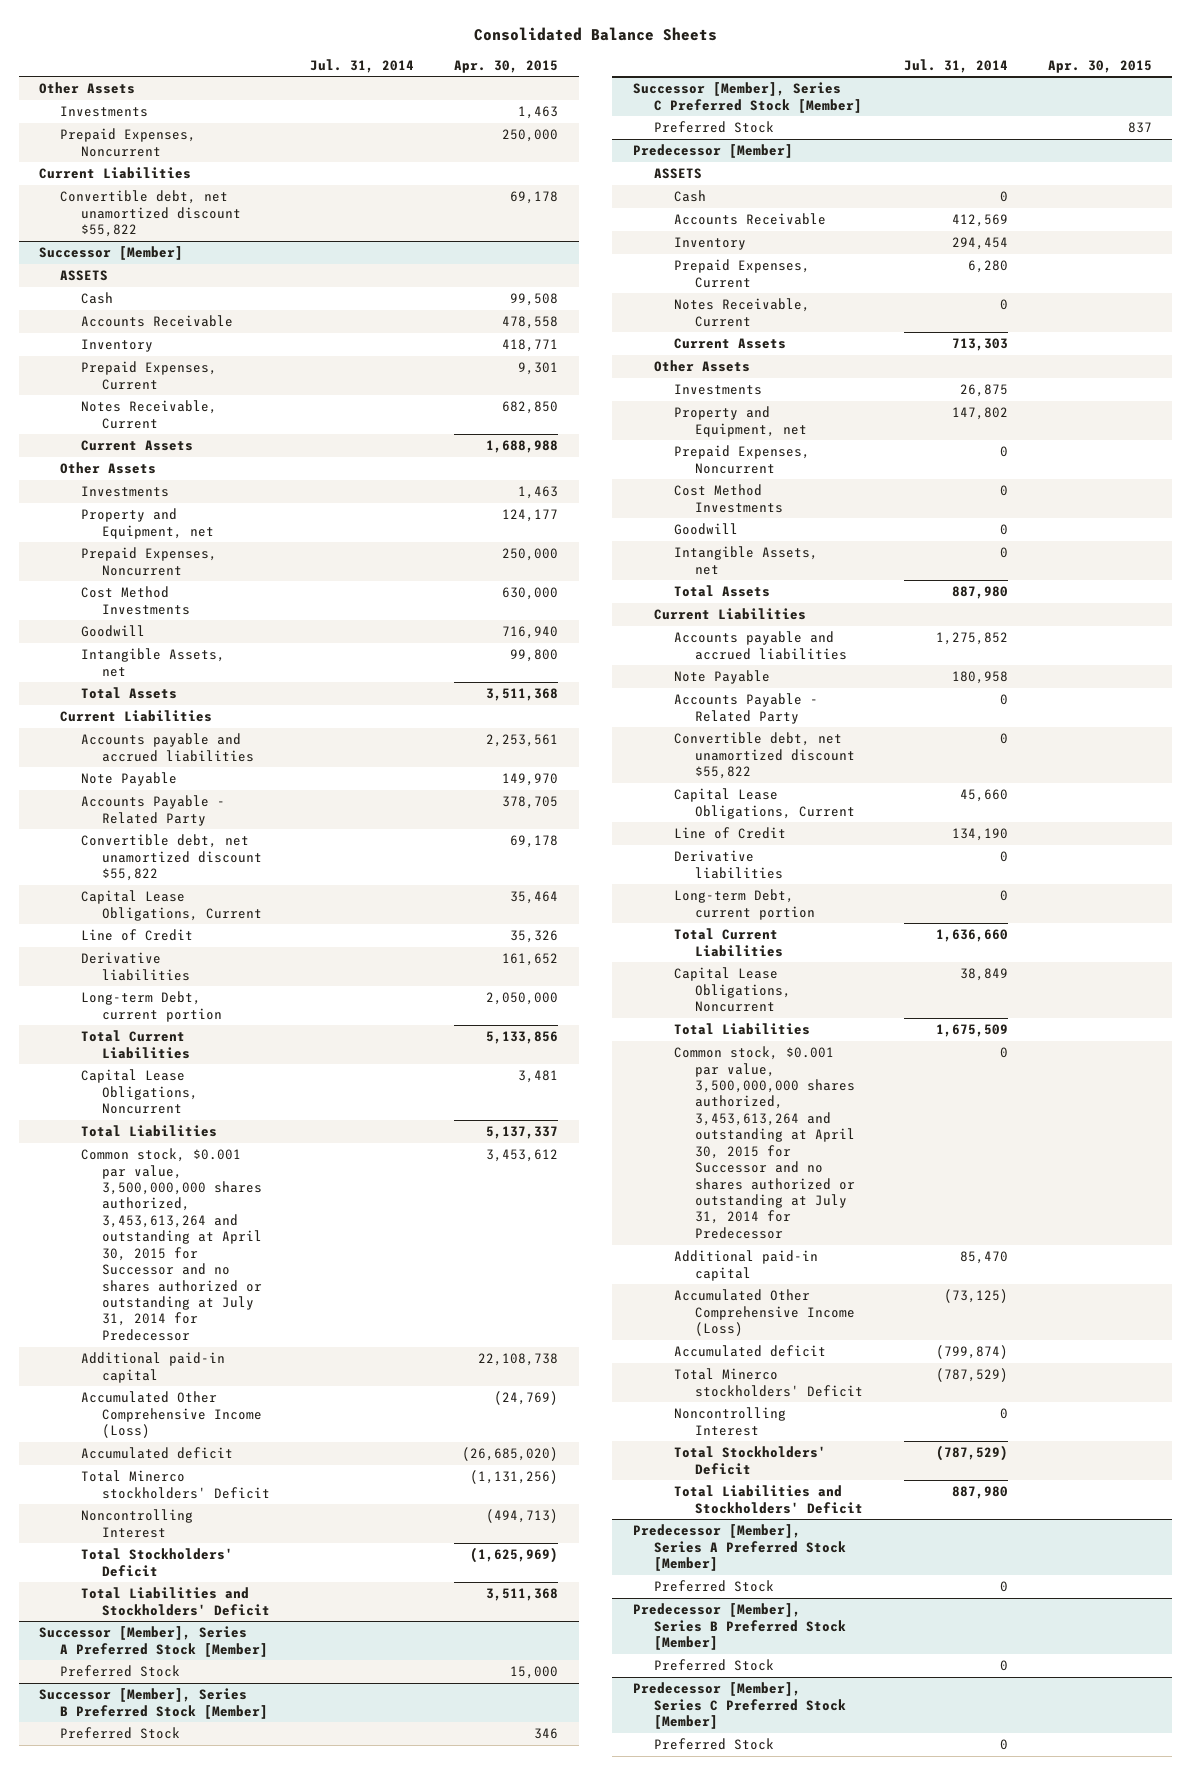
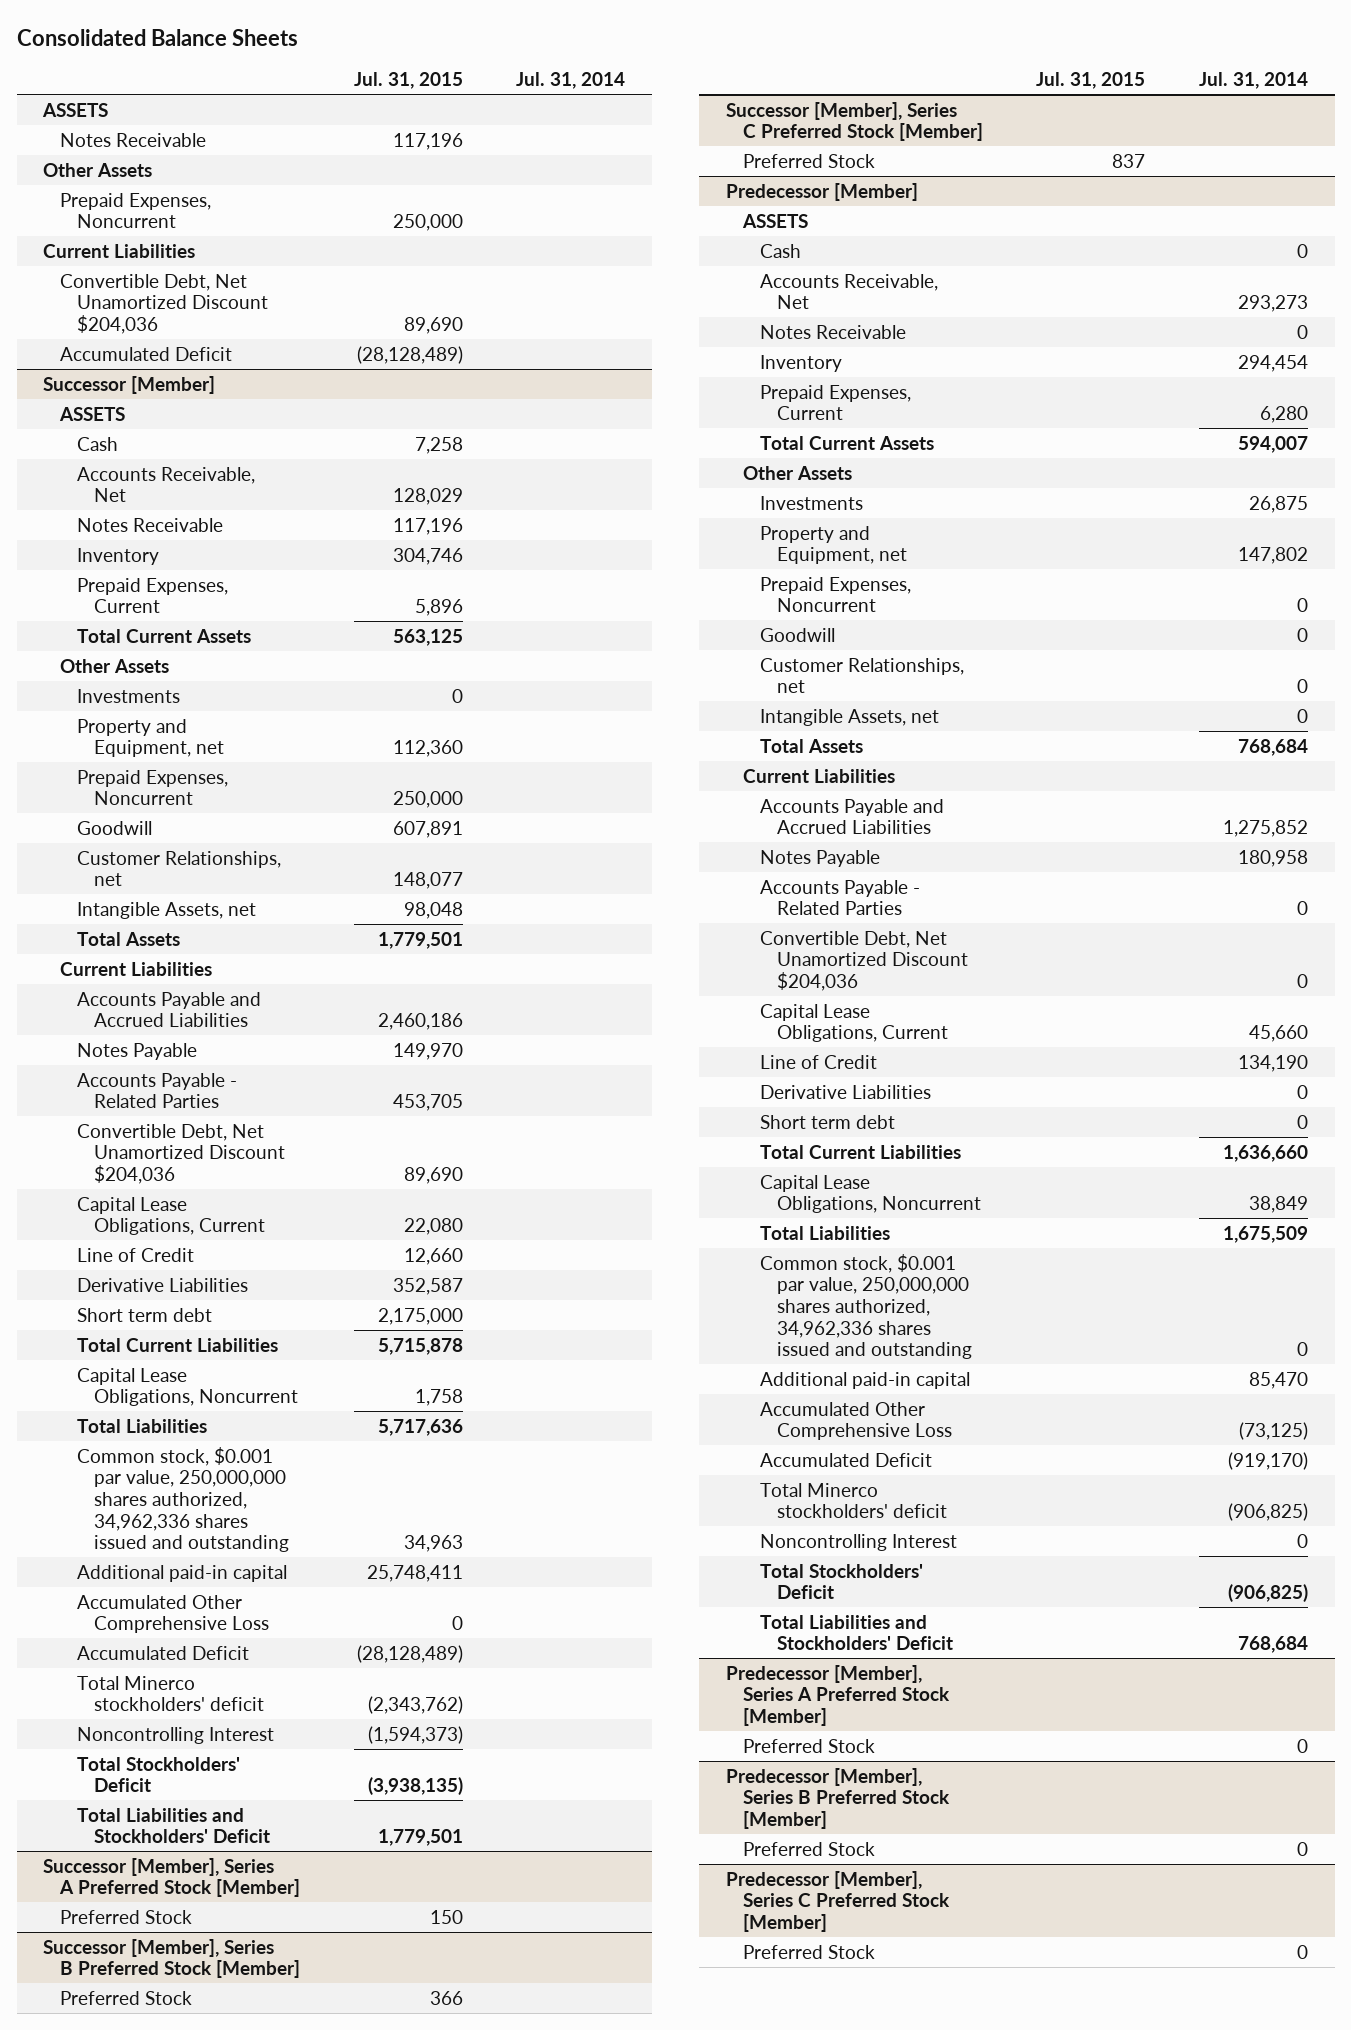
- | Jul. 31, 2014 | Apr. 30, 2015
+ | Jul. 31, 2015 | Jul. 31, 2014
+ ASSETS
+ Notes Receivable | 117,196 |
- Investments | | 1,463
- Convertible debt, net unamortized discount $55,822 | | 69,178
+ Convertible Debt, Net Unamortized Discount $204,036 | 89,690 |
+ Accumulated Deficit | (28,128,489) |
@ Successor [Member]
- Accounts Receivable | | 478,558
+ Accounts Receivable, Net | 128,029 |
+ Notes Receivable | 117,196 |
- Notes Receivable, Current | | 682,850
- Current Assets | | 1,688,988
+ Total Current Assets | 563,125 |
- Cost Method Investments | | 630,000
+ Customer Relationships, net | 148,077 |
- Accounts payable and accrued liabilities | | 2,253,561
- Note Payable | | 149,970
- Accounts Payable - Related Party | | 378,705
- Convertible debt, net unamortized discount $55,822 | | 69,178
+ Accounts Payable and Accrued Liabilities | 2,460,186 |
+ Notes Payable | 149,970 |
+ Accounts Payable - Related Parties | 453,705 |
+ Convertible Debt, Net Unamortized Discount $204,036 | 89,690 |
- Derivative liabilities | | 161,652
- Long-term Debt, current portion | | 2,050,000
+ Derivative Liabilities | 352,587 |
+ Short term debt | 2,175,000 |
- Common stock, $0.001 par value, 3,500,000,000 shares authorized, 3,453,613,264 and outstanding at April 30, 2015 for Successor and no shares authorized or outstanding at July 31, 2014 for Predecessor | | 3,453,612
+ Common stock, $0.001 par value, 250,000,000 shares authorized, 34,962,336 shares issued and outstanding | 34,963 |
- Accumulated Other Comprehensive Income (Loss) | | (24,769)
- Accumulated deficit | | (26,685,020)
- Total Minerco stockholders' Deficit | | (1,131,256)
+ Accumulated Other Comprehensive Loss | 0 |
+ Accumulated Deficit | (28,128,489) |
+ Total Minerco stockholders' deficit | (2,343,762) |
@ Predecessor [Member]
- Accounts Receivable | 412,569 |
+ Accounts Receivable, Net | | 293,273
+ Notes Receivable | | 0
- Notes Receivable, Current | 0 |
- Current Assets | 713,303 |
+ Total Current Assets | | 594,007
- Cost Method Investments | 0 |
+ Customer Relationships, net | | 0
- Total Assets | 887,980 |
+ Total Assets | | 768,684
- Accounts payable and accrued liabilities | 1,275,852 |
- Note Payable | 180,958 |
- Accounts Payable - Related Party | 0 |
- Convertible debt, net unamortized discount $55,822 | 0 |
+ Accounts Payable and Accrued Liabilities | | 1,275,852
+ Notes Payable | | 180,958
+ Accounts Payable - Related Parties | | 0
+ Convertible Debt, Net Unamortized Discount $204,036 | | 0
- Derivative liabilities | 0 |
- Long-term Debt, current portion | 0 |
+ Derivative Liabilities | | 0
+ Short term debt | | 0
- Common stock, $0.001 par value, 3,500,000,000 shares authorized, 3,453,613,264 and outstanding at April 30, 2015 for Successor and no shares authorized or outstanding at July 31, 2014 for Predecessor | 0 |
+ Common stock, $0.001 par value, 250,000,000 shares authorized, 34,962,336 shares issued and outstanding | | 0
- Accumulated Other Comprehensive Income (Loss) | (73,125) |
- Accumulated deficit | (799,874) |
- Total Minerco stockholders' Deficit | (787,529) |
+ Accumulated Other Comprehensive Loss | | (73,125)
+ Accumulated Deficit | | (919,170)
+ Total Minerco stockholders' deficit | | (906,825)
- Total Stockholders' Deficit | (787,529) |
- Total Liabilities and Stockholders' Deficit | 887,980 |
+ Total Stockholders' Deficit | | (906,825)
+ Total Liabilities and Stockholders' Deficit | | 768,684

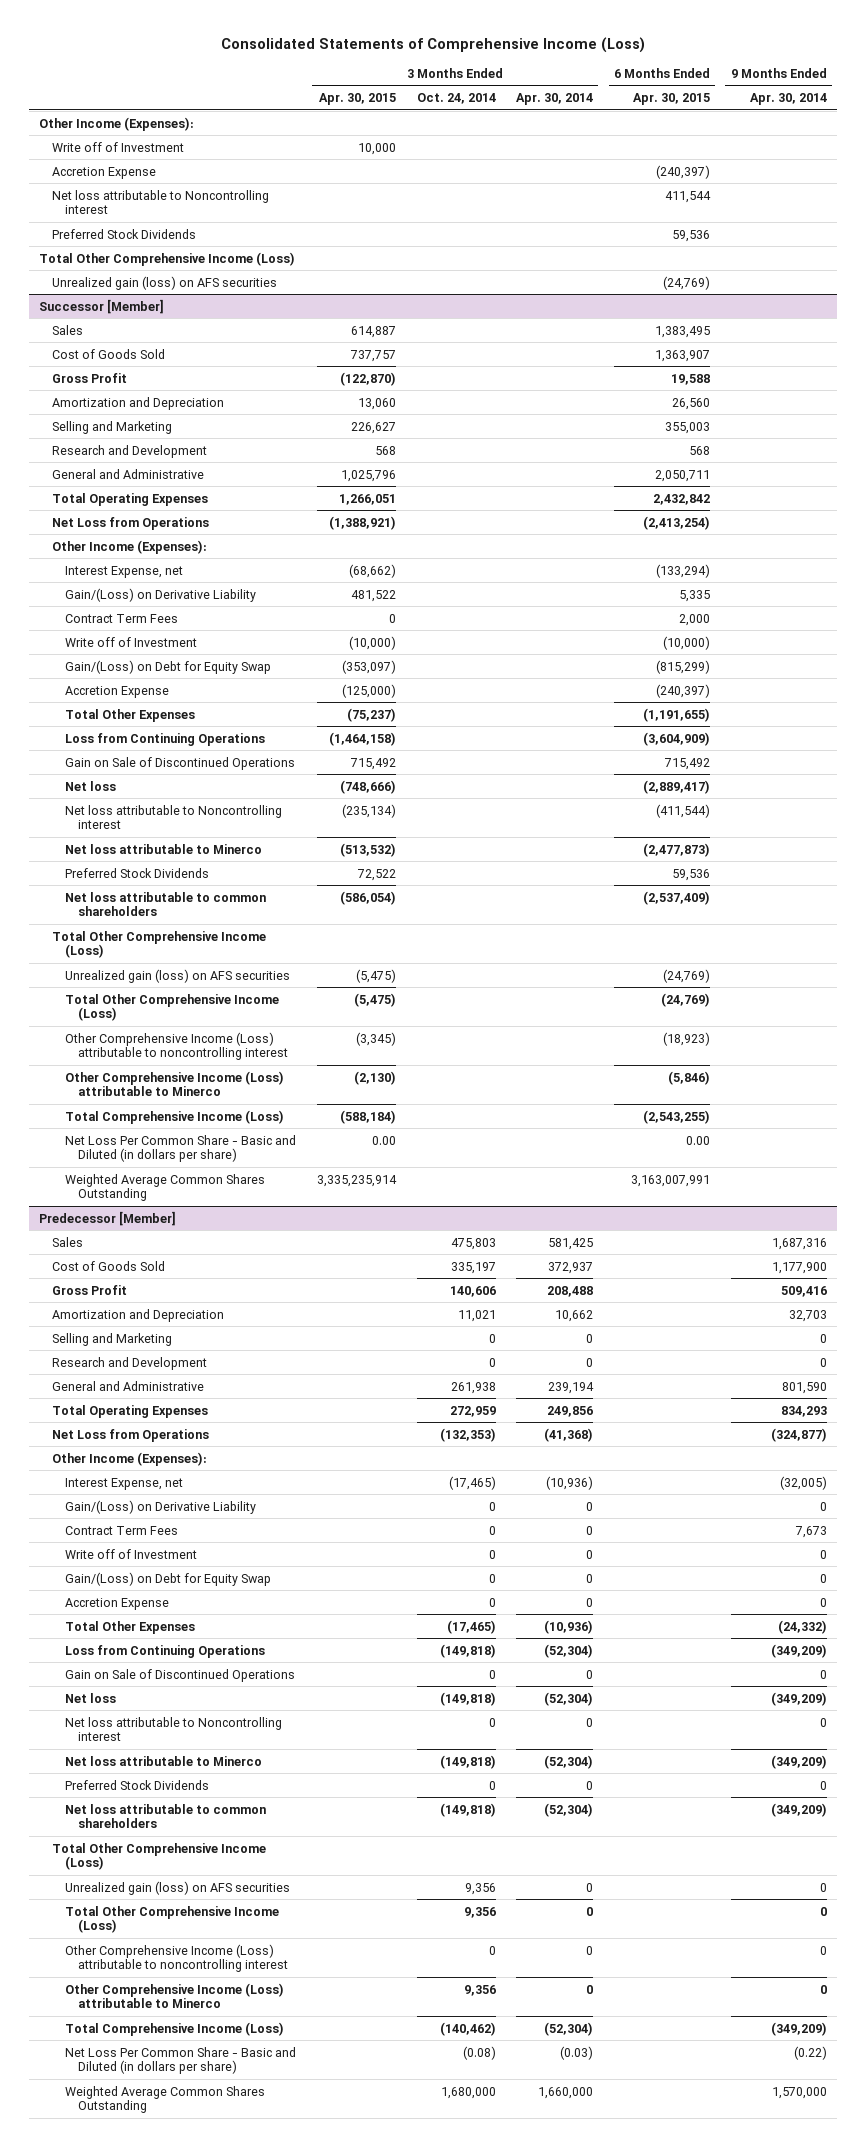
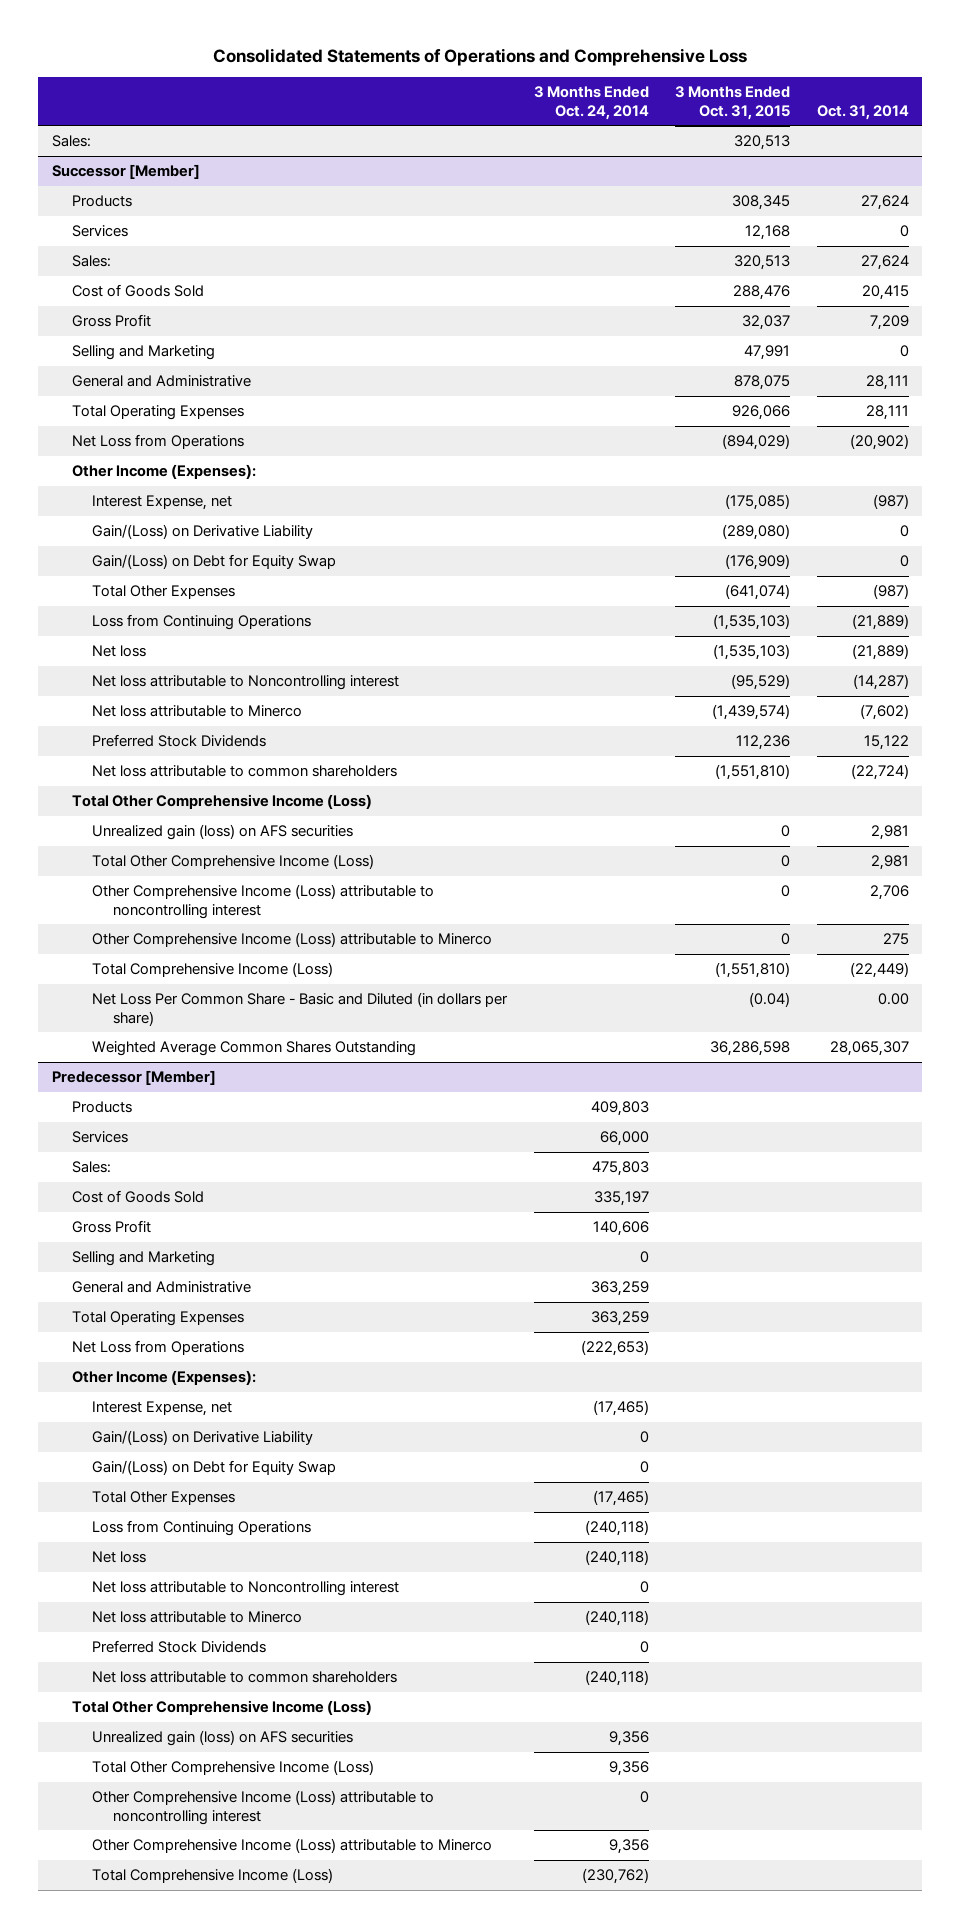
- Consolidated Statements of Comprehensive Income (Loss)
+ Consolidated Statements of Operations and Comprehensive Loss
- | 3 Months Ended Apr. 30, 2015 | 3 Months Ended Oct. 24, 2014 | 3 Months Ended Apr. 30, 2014 | 6 Months Ended Apr. 30, 2015 | 9 Months Ended Apr. 30, 2014
+ | 3 Months Ended Oct. 24, 2014 | 3 Months Ended Oct. 31, 2015 | Oct. 31, 2014
- Other Income (Expenses):
- Write off of Investment | 10,000 | | | |
- Accretion Expense | | | | (240,397) |
- Net loss attributable to Noncontrolling interest | | | | 411,544 |
- Preferred Stock Dividends | | | | 59,536 |
- Total Other Comprehensive Income (Loss)
- Unrealized gain (loss) on AFS securities | | | | (24,769) |
+ Sales: | | 320,513 |
@ Successor [Member]
- Sales | 614,887 | | | 1,383,495 |
+ Products | | 308,345 | 27,624
+ Services | | 12,168 | 0
+ Sales: | | 320,513 | 27,624
- Amortization and Depreciation | 13,060 | | | 26,560 |
- Research and Development | 568 | | | 568 |
- Contract Term Fees | 0 | | | 2,000 |
- Write off of Investment | (10,000) | | | (10,000) |
- Accretion Expense | (125,000) | | | (240,397) |
- Gain on Sale of Discontinued Operations | 715,492 | | | 715,492 |
@ Predecessor [Member]
- Sales | | 475,803 | 581,425 | | 1,687,316
+ Products | 409,803 | |
+ Services | 66,000 | |
+ Sales: | 475,803 | |
- Amortization and Depreciation | | 11,021 | 10,662 | | 32,703
- Research and Development | | 0 | 0 | | 0
- General and Administrative | | 261,938 | 239,194 | | 801,590
- Total Operating Expenses | | 272,959 | 249,856 | | 834,293
- Net Loss from Operations | | (132,353) | (41,368) | | (324,877)
+ General and Administrative | 363,259 | |
+ Total Operating Expenses | 363,259 | |
+ Net Loss from Operations | (222,653) | |
- Contract Term Fees | | 0 | 0 | | 7,673
- Write off of Investment | | 0 | 0 | | 0
- Accretion Expense | | 0 | 0 | | 0
- Loss from Continuing Operations | | (149,818) | (52,304) | | (349,209)
- Gain on Sale of Discontinued Operations | | 0 | 0 | | 0
- Net loss | | (149,818) | (52,304) | | (349,209)
+ Loss from Continuing Operations | (240,118) | |
+ Net loss | (240,118) | |
- Net loss attributable to Minerco | | (149,818) | (52,304) | | (349,209)
+ Net loss attributable to Minerco | (240,118) | |
- Net loss attributable to common shareholders | | (149,818) | (52,304) | | (349,209)
+ Net loss attributable to common shareholders | (240,118) | |
- Total Comprehensive Income (Loss) | | (140,462) | (52,304) | | (349,209)
- Net Loss Per Common Share - Basic and Diluted (in dollars per share) | | (0.08) | (0.03) | | (0.22)
- Weighted Average Common Shares Outstanding | | 1,680,000 | 1,660,000 | | 1,570,000
+ Total Comprehensive Income (Loss) | (230,762) | |

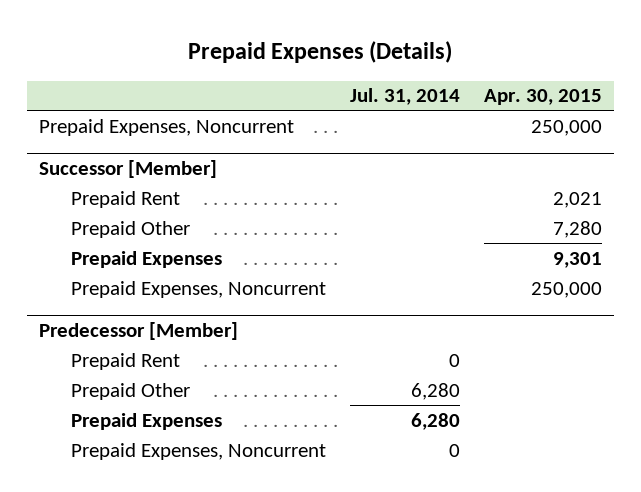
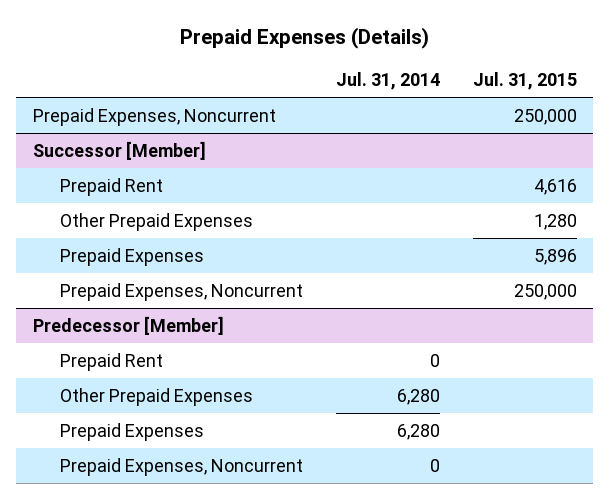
- | Jul. 31, 2014 | Apr. 30, 2015
+ | Jul. 31, 2014 | Jul. 31, 2015
@ Successor [Member]
- Prepaid Other | | 7,280
+ Other Prepaid Expenses | | 1,280
@ Predecessor [Member]
- Prepaid Other | 6,280 |
+ Other Prepaid Expenses | 6,280 |

